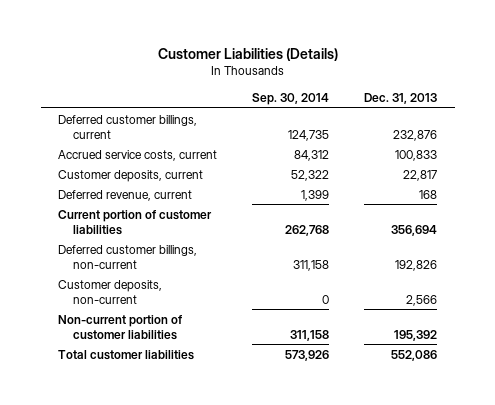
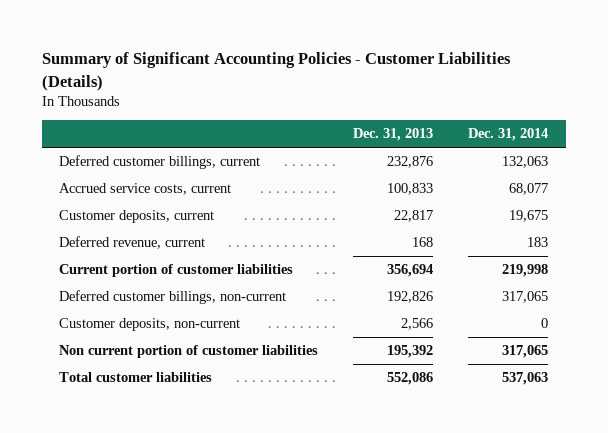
- Customer Liabilities (Details)
+ Summary of Significant Accounting Policies - Customer Liabilities (Details)
- | Sep. 30, 2014 | Dec. 31, 2013
+ | Dec. 31, 2013 | Dec. 31, 2014
- Non-current portion of customer liabilities | 311,158 | 195,392
+ Non current portion of customer liabilities | 195,392 | 317,065

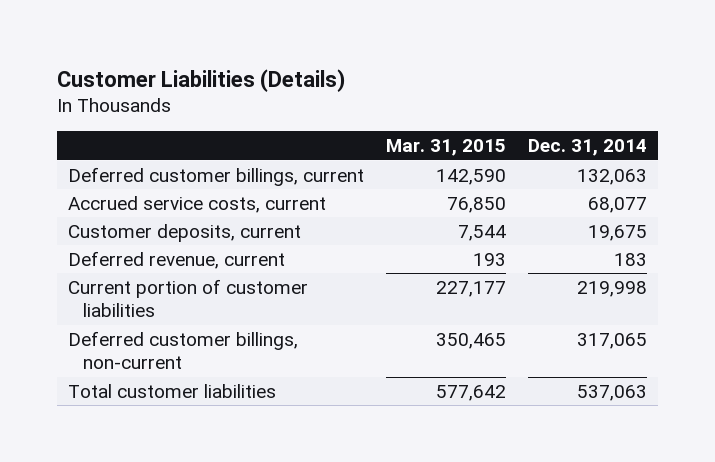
- Summary of Significant Accounting Policies - Customer Liabilities (Details)
+ Customer Liabilities (Details)
- | Dec. 31, 2013 | Dec. 31, 2014
+ | Mar. 31, 2015 | Dec. 31, 2014
- Customer deposits, non-current | 2,566 | 0
- Non current portion of customer liabilities | 195,392 | 317,065

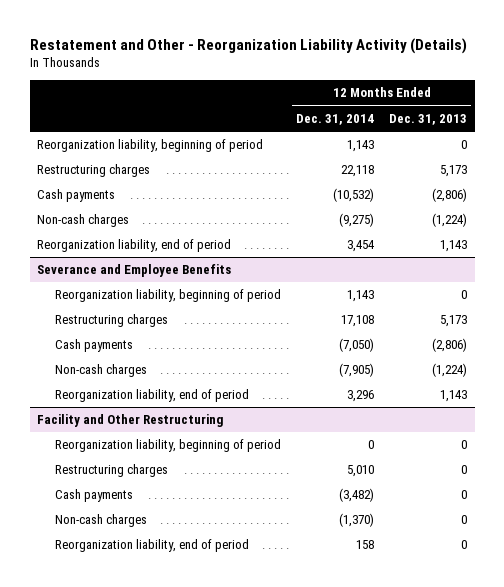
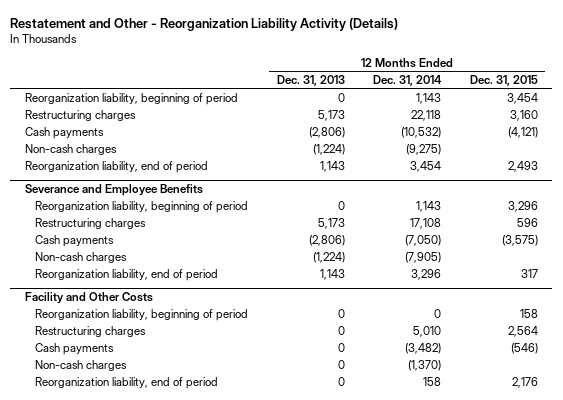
- | 12 Months Ended Dec. 31, 2014 | 12 Months Ended Dec. 31, 2013
+ | 12 Months Ended Dec. 31, 2013 | 12 Months Ended Dec. 31, 2014 | 12 Months Ended Dec. 31, 2015
- Facility and Other Restructuring
+ Facility and Other Costs

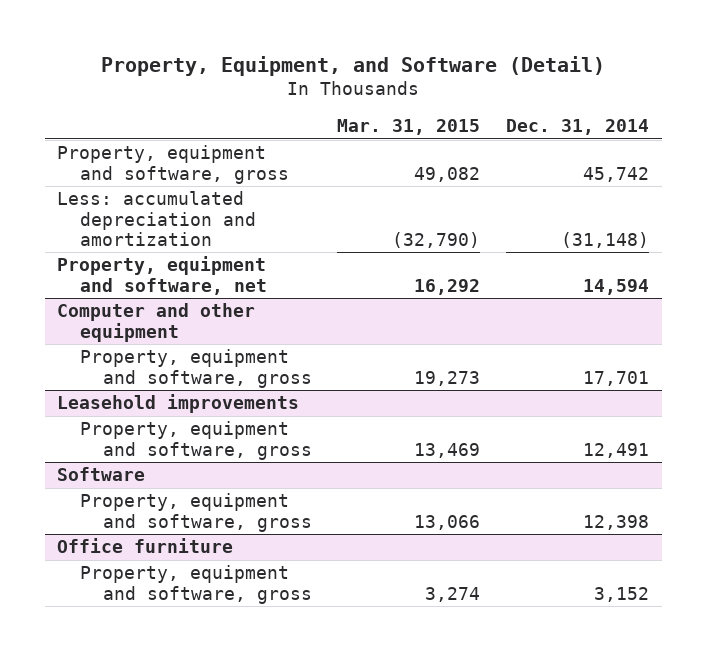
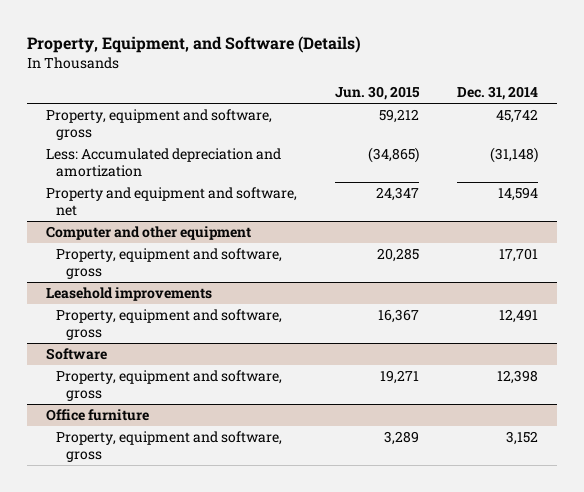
- Property, Equipment, and Software (Detail)
+ Property, Equipment, and Software (Details)
- | Mar. 31, 2015 | Dec. 31, 2014
+ | Jun. 30, 2015 | Dec. 31, 2014
- Less: accumulated depreciation and amortization | (32,790) | (31,148)
- Property, equipment and software, net | 16,292 | 14,594
+ Less: Accumulated depreciation and amortization | (34,865) | (31,148)
+ Property and equipment and software, net | 24,347 | 14,594

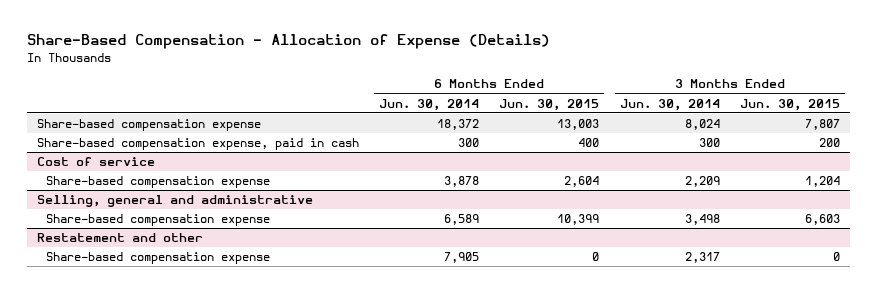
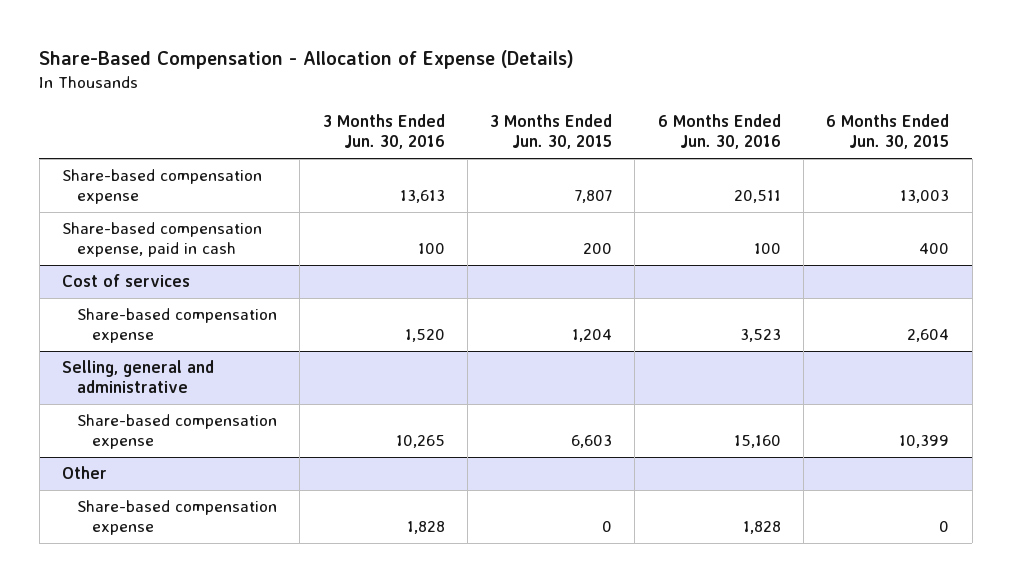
- | 6 Months Ended Jun. 30, 2014 | 6 Months Ended Jun. 30, 2015 | 3 Months Ended Jun. 30, 2014 | 3 Months Ended Jun. 30, 2015
+ | 3 Months Ended Jun. 30, 2016 | 3 Months Ended Jun. 30, 2015 | 6 Months Ended Jun. 30, 2016 | 6 Months Ended Jun. 30, 2015
- Cost of service
+ Cost of services
- Restatement and other
+ Other

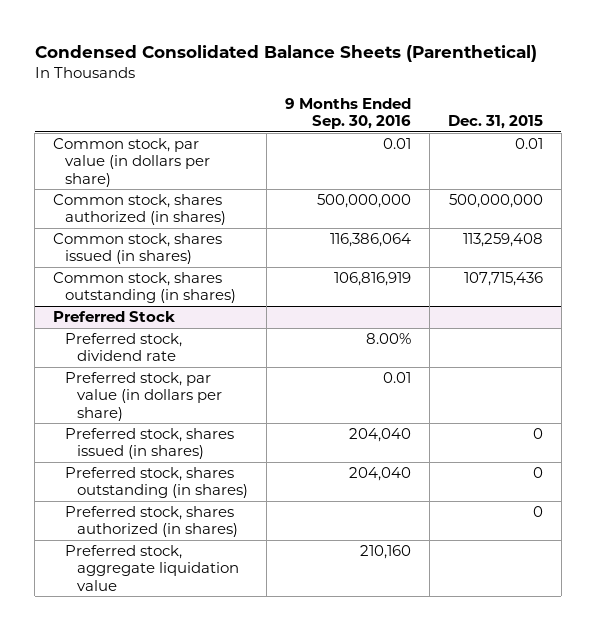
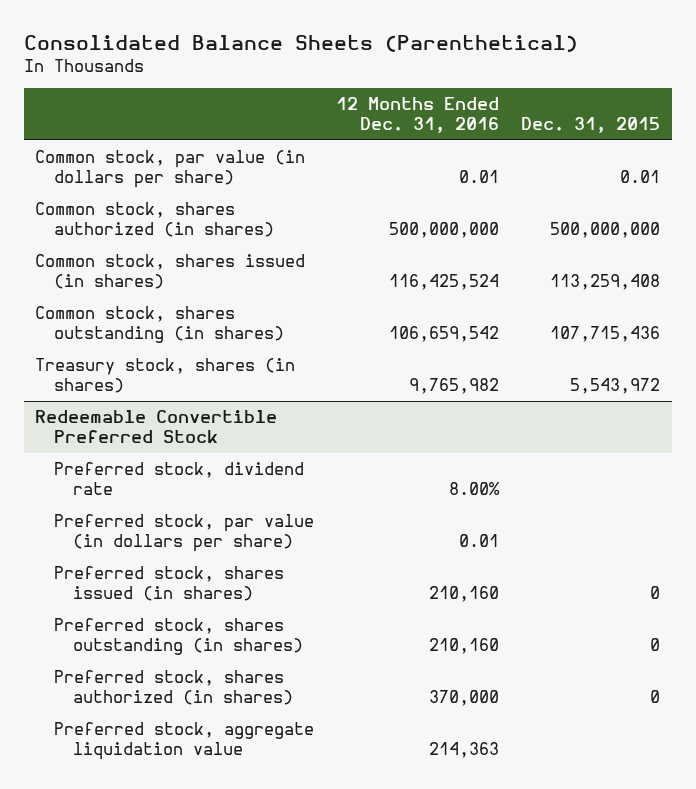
- Condensed Consolidated Balance Sheets (Parenthetical)
+ Consolidated Balance Sheets (Parenthetical)
- | 9 Months Ended Sep. 30, 2016 | Dec. 31, 2015
+ | 12 Months Ended Dec. 31, 2016 | Dec. 31, 2015
- Preferred Stock
+ Treasury stock, shares (in shares) | 9,765,982 | 5,543,972
+ Redeemable Convertible Preferred Stock

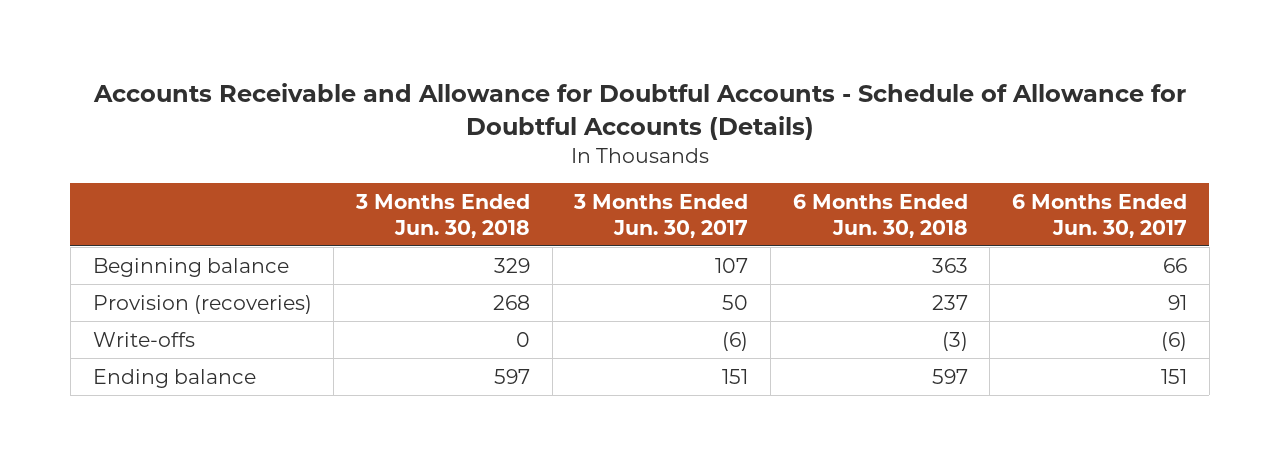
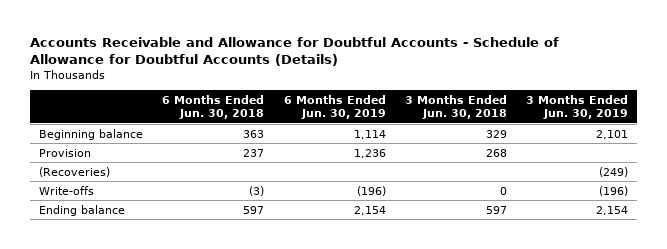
- | 3 Months Ended Jun. 30, 2018 | 3 Months Ended Jun. 30, 2017 | 6 Months Ended Jun. 30, 2018 | 6 Months Ended Jun. 30, 2017
+ | 6 Months Ended Jun. 30, 2018 | 6 Months Ended Jun. 30, 2019 | 3 Months Ended Jun. 30, 2018 | 3 Months Ended Jun. 30, 2019
- Provision (recoveries) | 268 | 50 | 237 | 91
+ Provision | 237 | 1,236 | 268 |
+ (Recoveries) | | | | (249)

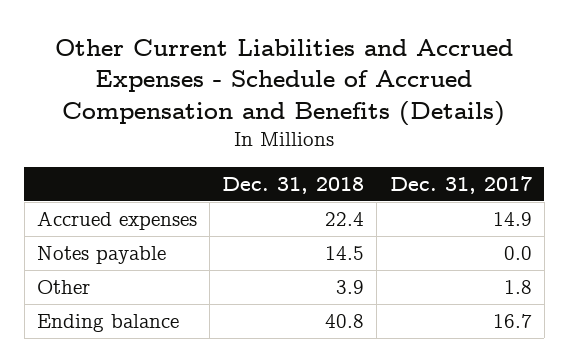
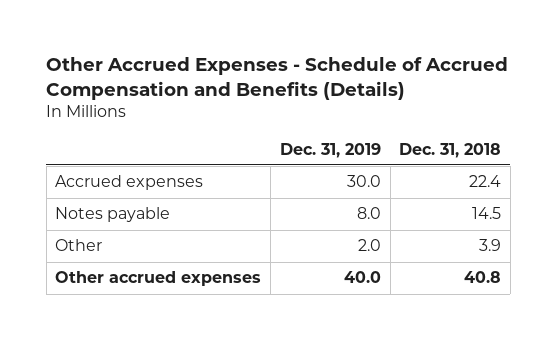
- Other Current Liabilities and Accrued Expenses - Schedule of Accrued Compensation and Benefits (Details)
+ Other Accrued Expenses - Schedule of Accrued Compensation and Benefits (Details)
- | Dec. 31, 2018 | Dec. 31, 2017
+ | Dec. 31, 2019 | Dec. 31, 2018
- Ending balance | 40.8 | 16.7
+ Other accrued expenses | 40.0 | 40.8

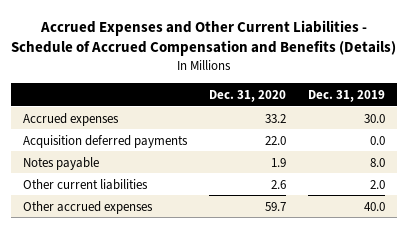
- Other Accrued Expenses - Schedule of Accrued Compensation and Benefits (Details)
+ Accrued Expenses and Other Current Liabilities - Schedule of Accrued Compensation and Benefits (Details)
- | Dec. 31, 2019 | Dec. 31, 2018
+ | Dec. 31, 2020 | Dec. 31, 2019
+ Acquisition deferred payments | 22.0 | 0.0
- Other | 2.0 | 3.9
+ Other current liabilities | 2.6 | 2.0

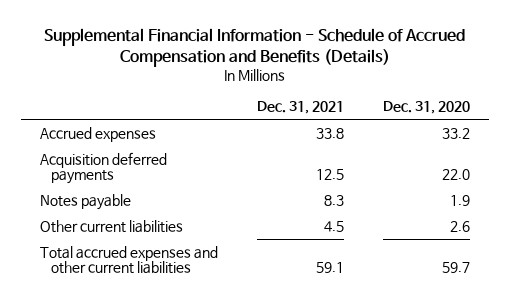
- Accrued Expenses and Other Current Liabilities - Schedule of Accrued Compensation and Benefits (Details)
+ Supplemental Financial Information - Schedule of Accrued Compensation and Benefits (Details)
- | Dec. 31, 2020 | Dec. 31, 2019
+ | Dec. 31, 2021 | Dec. 31, 2020
- Other accrued expenses | 59.7 | 40.0
+ Total accrued expenses and other current liabilities | 59.1 | 59.7

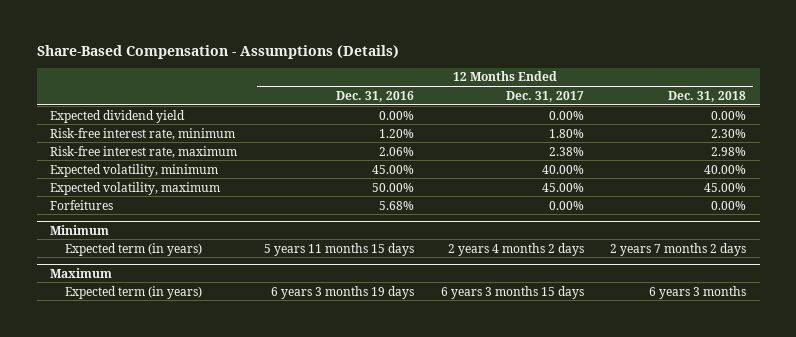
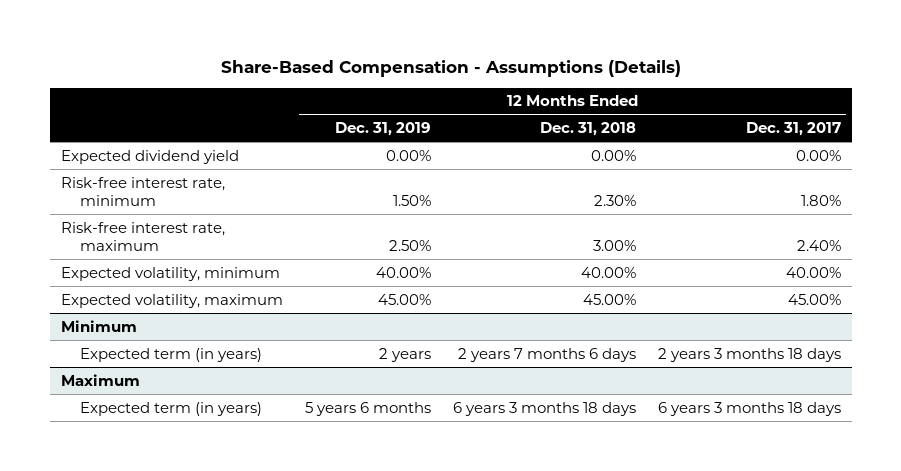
- | 12 Months Ended Dec. 31, 2016 | 12 Months Ended Dec. 31, 2017 | 12 Months Ended Dec. 31, 2018
+ | 12 Months Ended Dec. 31, 2019 | 12 Months Ended Dec. 31, 2018 | 12 Months Ended Dec. 31, 2017
- Risk-free interest rate, maximum | 2.06% | 2.38% | 2.98%
+ Risk-free interest rate, maximum | 2.50% | 3.00% | 2.40%
- Forfeitures | 5.68% | 0.00% | 0.00%
@ Minimum
- Expected term (in years) | 5 years 11 months 15 days | 2 years 4 months 2 days | 2 years 7 months 2 days
+ Expected term (in years) | 2 years | 2 years 7 months 6 days | 2 years 3 months 18 days
@ Maximum
- Expected term (in years) | 6 years 3 months 19 days | 6 years 3 months 15 days | 6 years 3 months
+ Expected term (in years) | 5 years 6 months | 6 years 3 months 18 days | 6 years 3 months 18 days

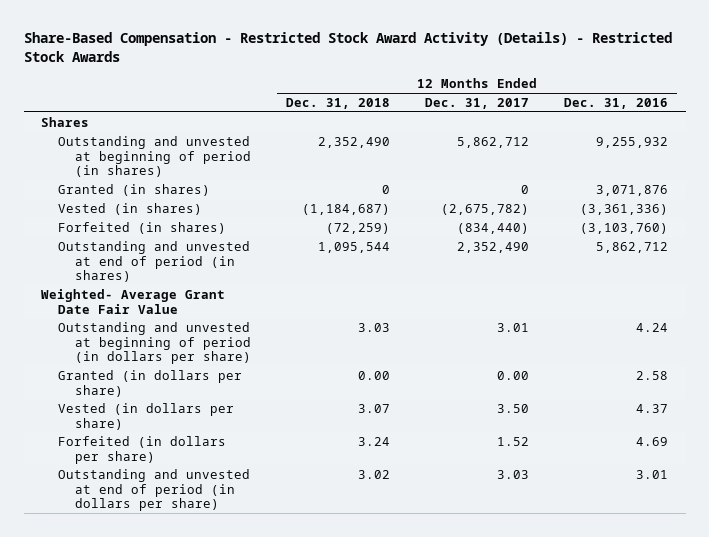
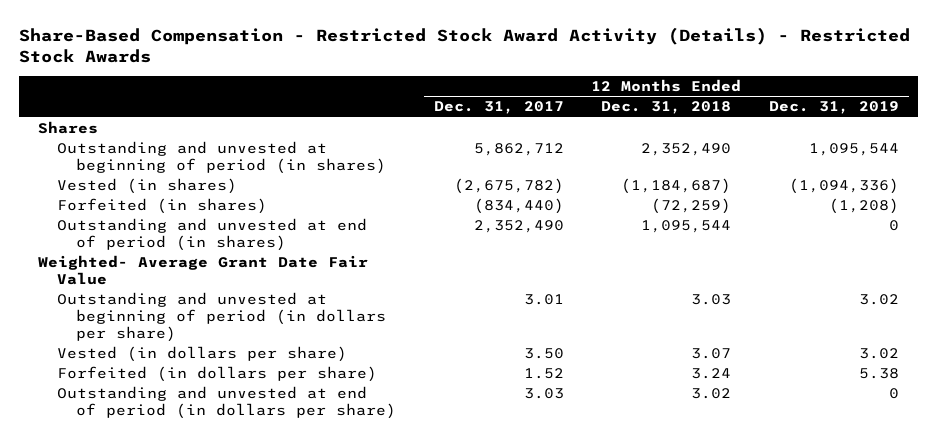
- | 12 Months Ended Dec. 31, 2018 | 12 Months Ended Dec. 31, 2017 | 12 Months Ended Dec. 31, 2016
+ | 12 Months Ended Dec. 31, 2017 | 12 Months Ended Dec. 31, 2018 | 12 Months Ended Dec. 31, 2019
- Granted (in shares) | 0 | 0 | 3,071,876
- Granted (in dollars per share) | 0.00 | 0.00 | 2.58

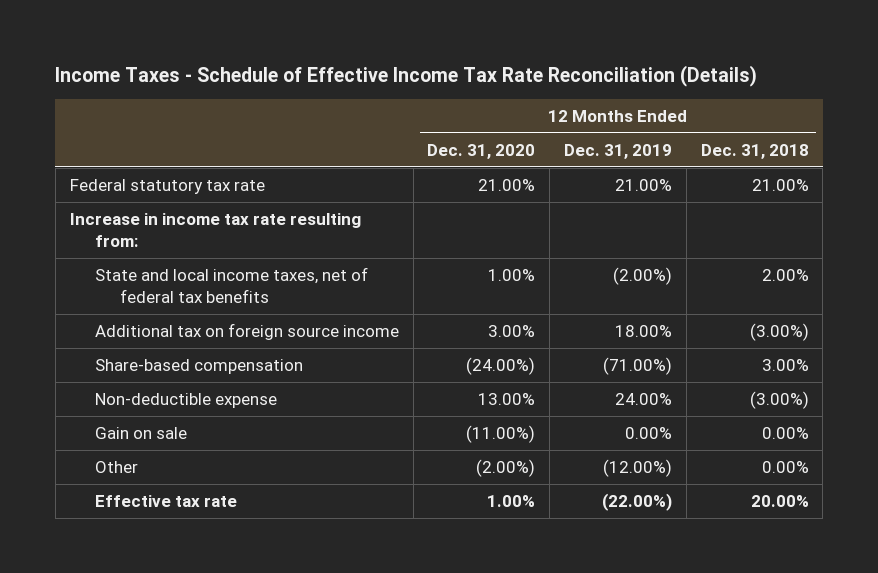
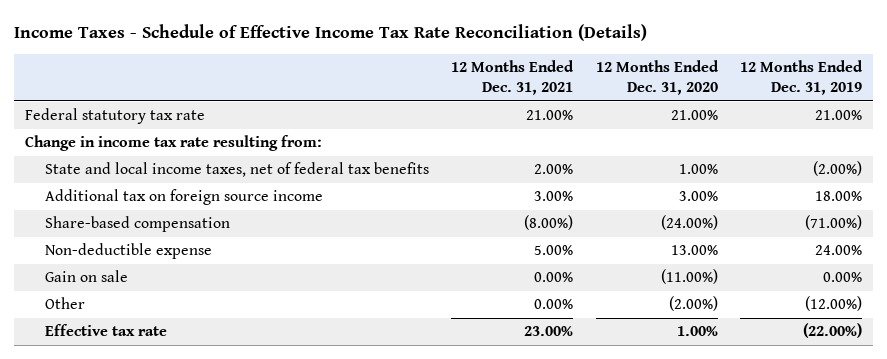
- | 12 Months Ended Dec. 31, 2020 | 12 Months Ended Dec. 31, 2019 | 12 Months Ended Dec. 31, 2018
+ | 12 Months Ended Dec. 31, 2021 | 12 Months Ended Dec. 31, 2020 | 12 Months Ended Dec. 31, 2019
- Increase in income tax rate resulting from:
+ Change in income tax rate resulting from:

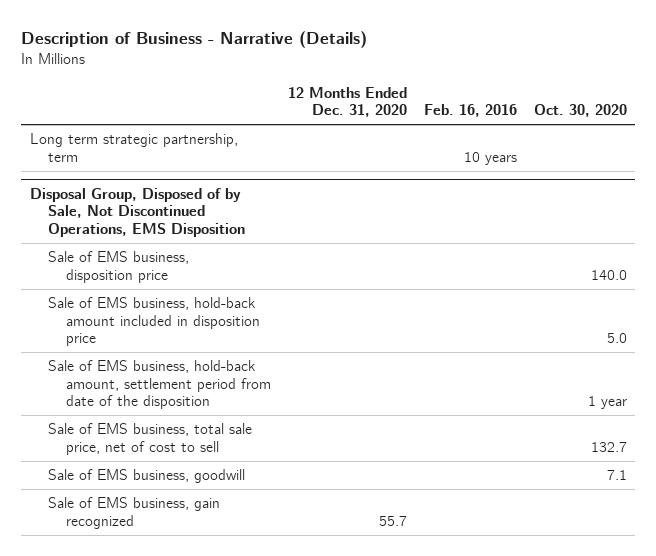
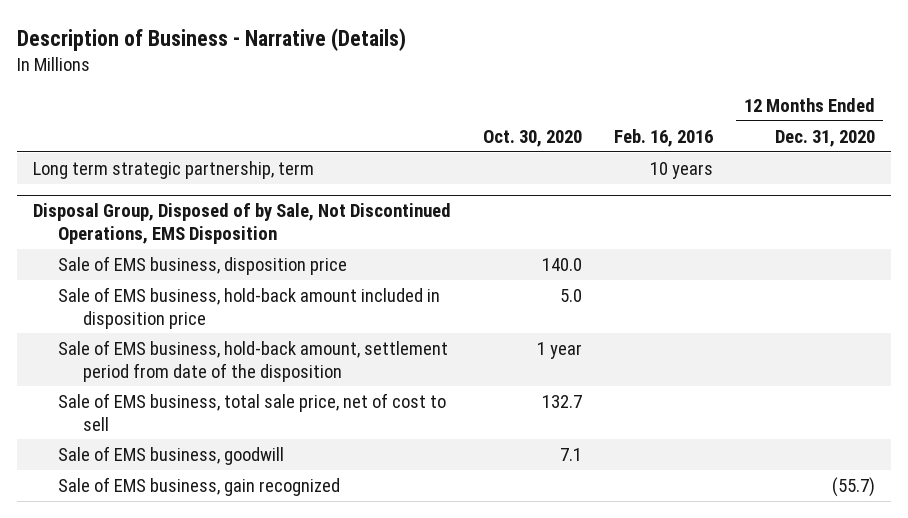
- | 12 Months Ended Dec. 31, 2020 | Feb. 16, 2016 | Oct. 30, 2020
+ | Oct. 30, 2020 | Feb. 16, 2016 | 12 Months Ended Dec. 31, 2020
@ Disposal Group, Disposed of by Sale, Not Discontinued Operations, EMS Disposition
- Sale of EMS business, gain recognized | 55.7 | |
+ Sale of EMS business, gain recognized | | | (55.7)

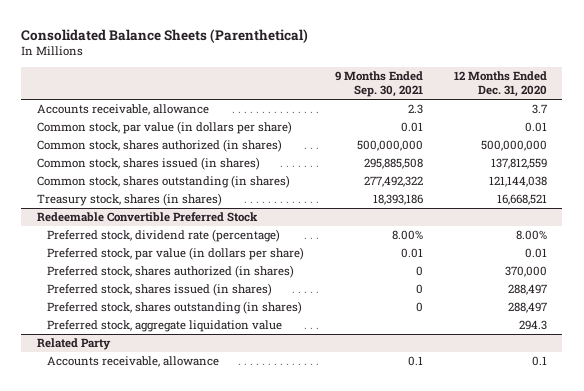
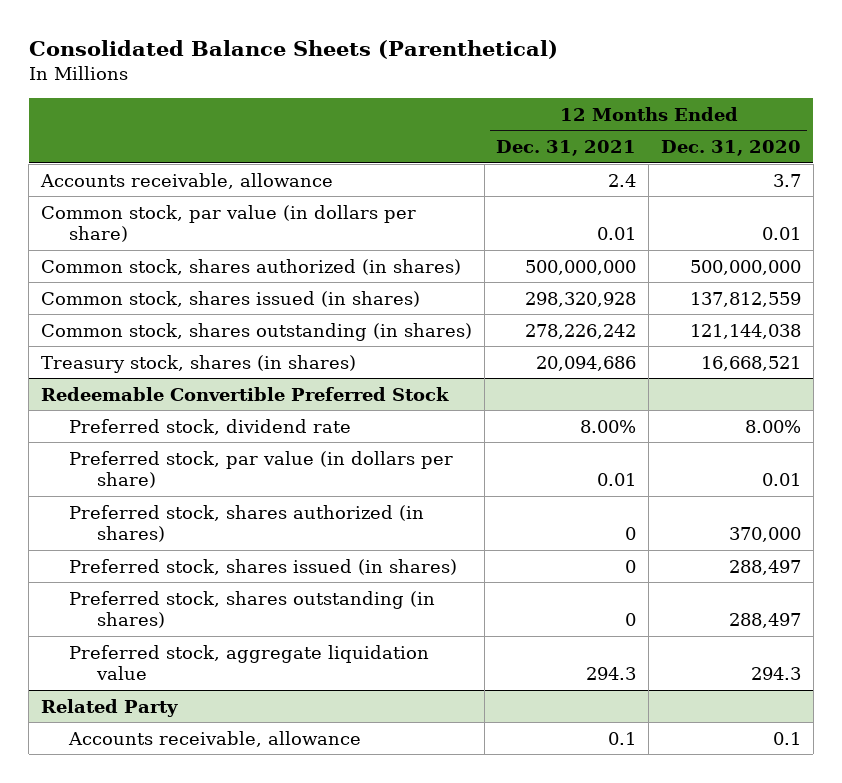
- | 9 Months Ended Sep. 30, 2021 | 12 Months Ended Dec. 31, 2020
+ | 12 Months Ended Dec. 31, 2021 | 12 Months Ended Dec. 31, 2020
@ Redeemable Convertible Preferred Stock
- Preferred stock, dividend rate (percentage) | 8.00% | 8.00%
+ Preferred stock, dividend rate | 8.00% | 8.00%

